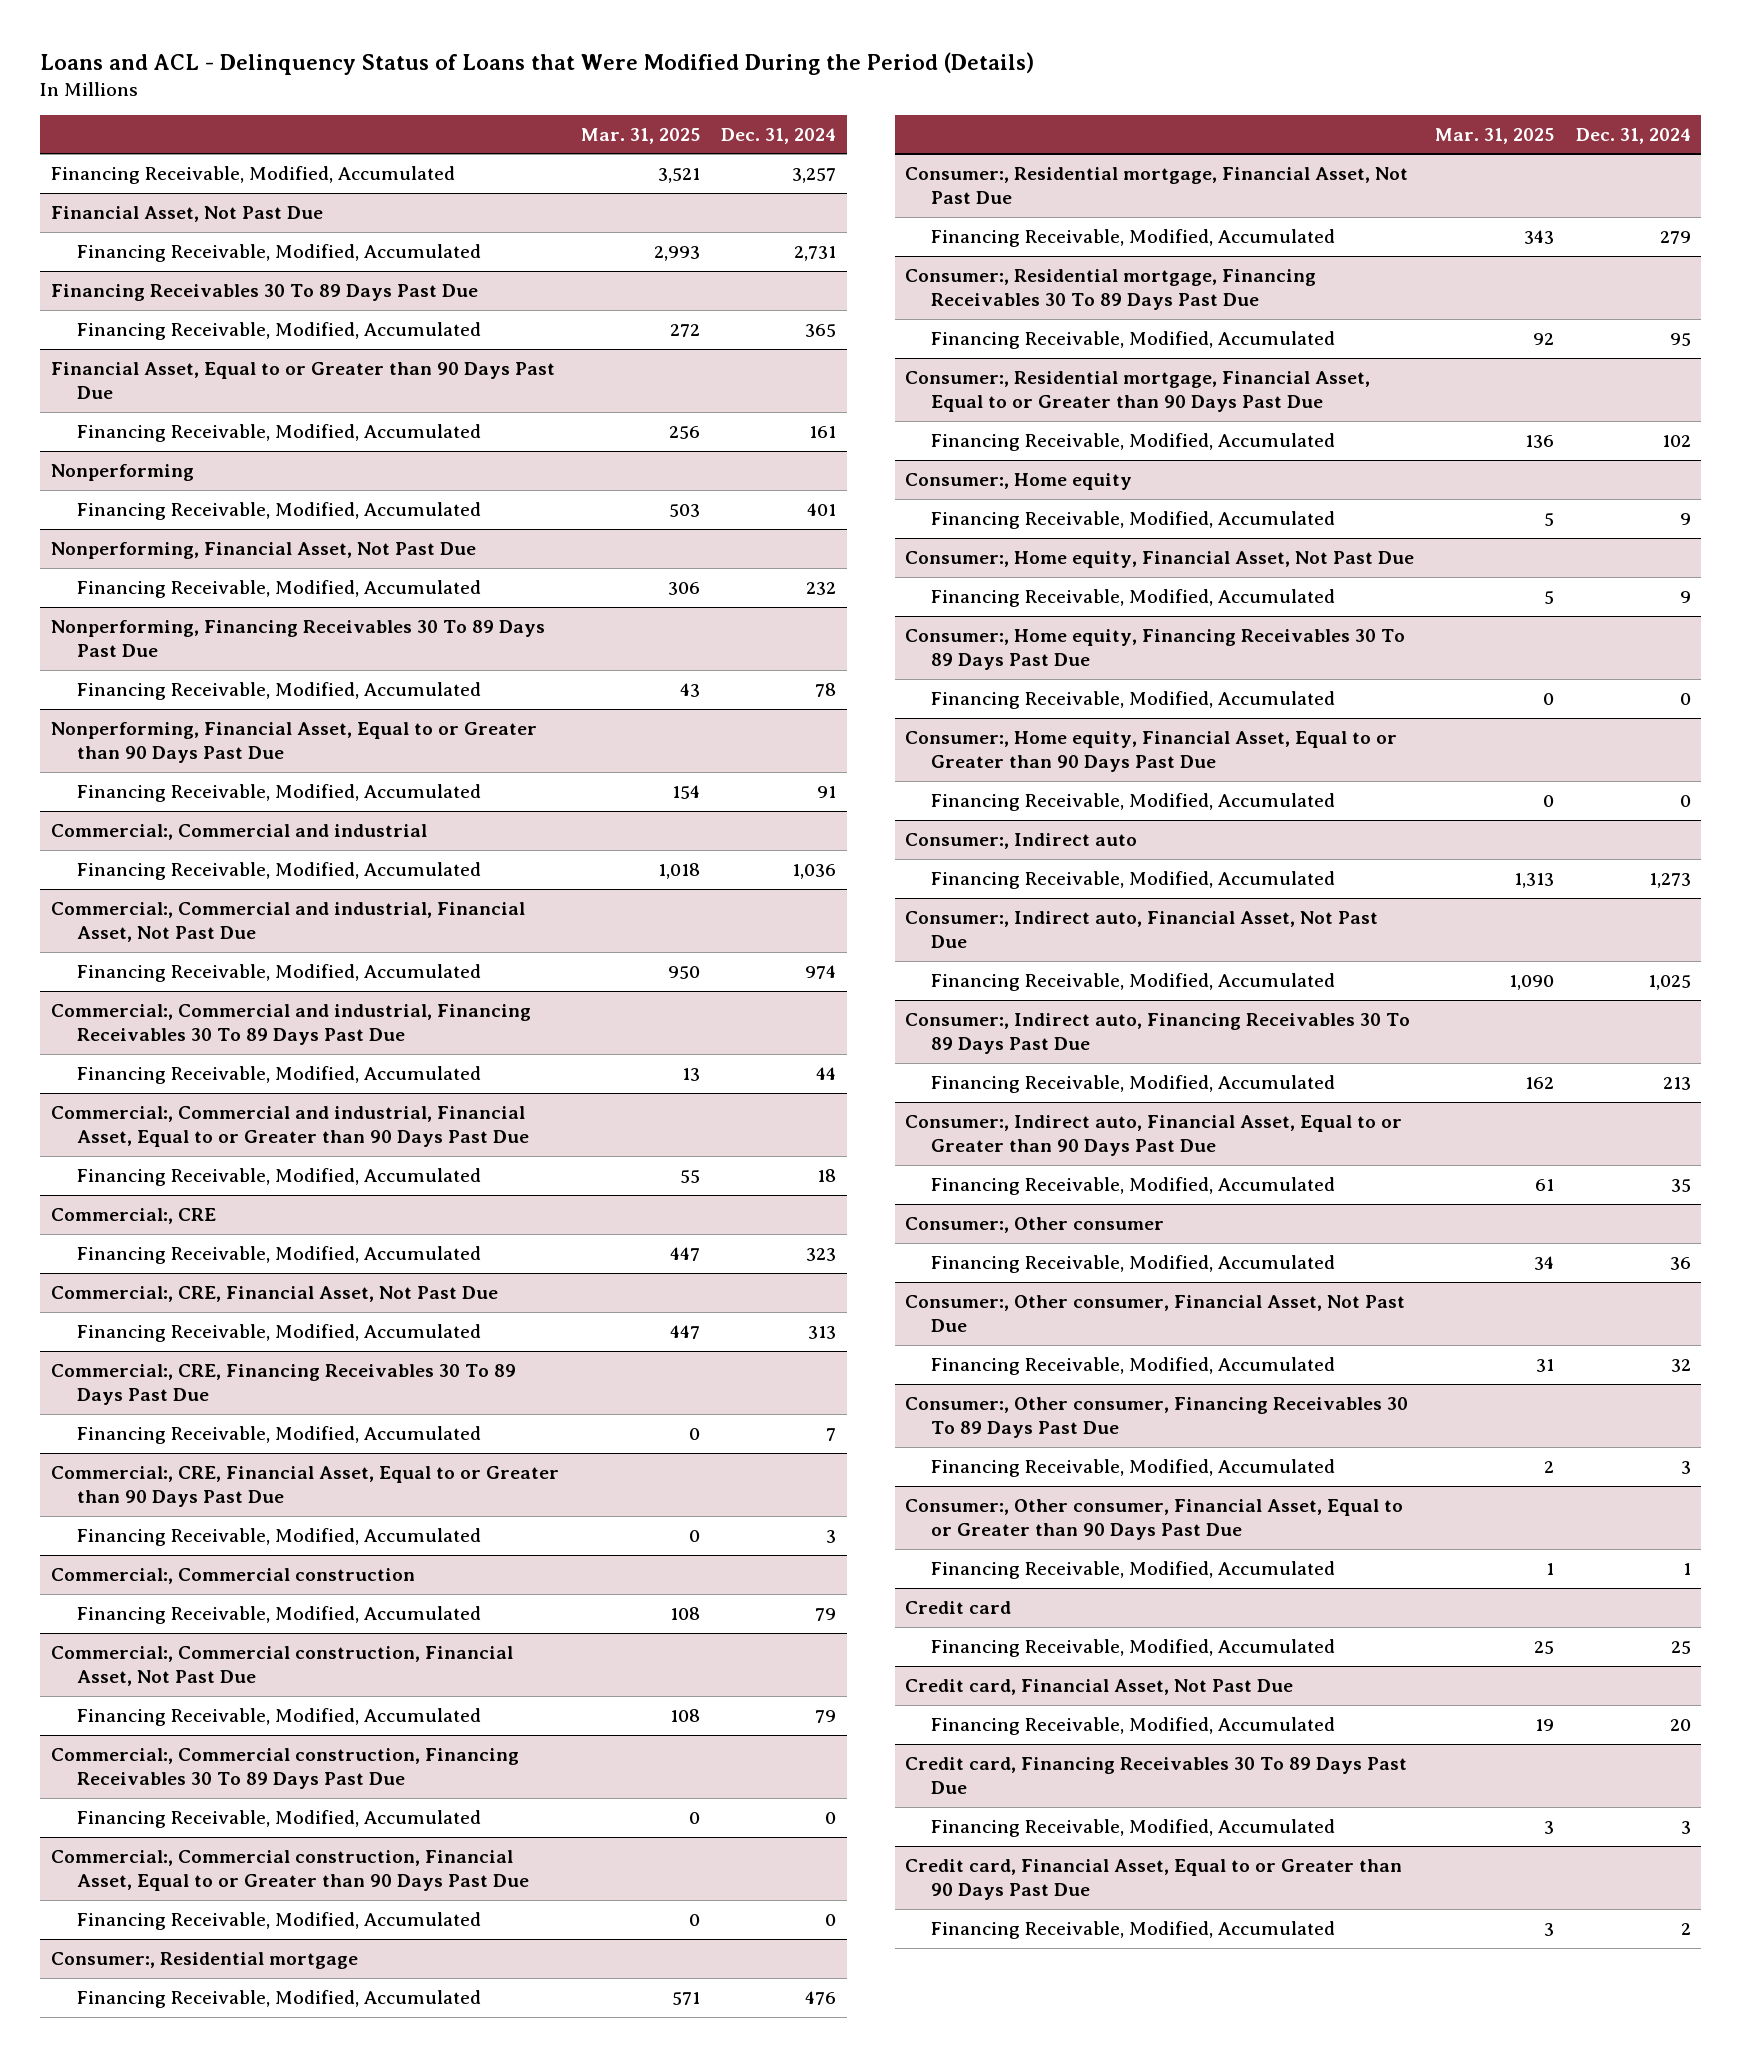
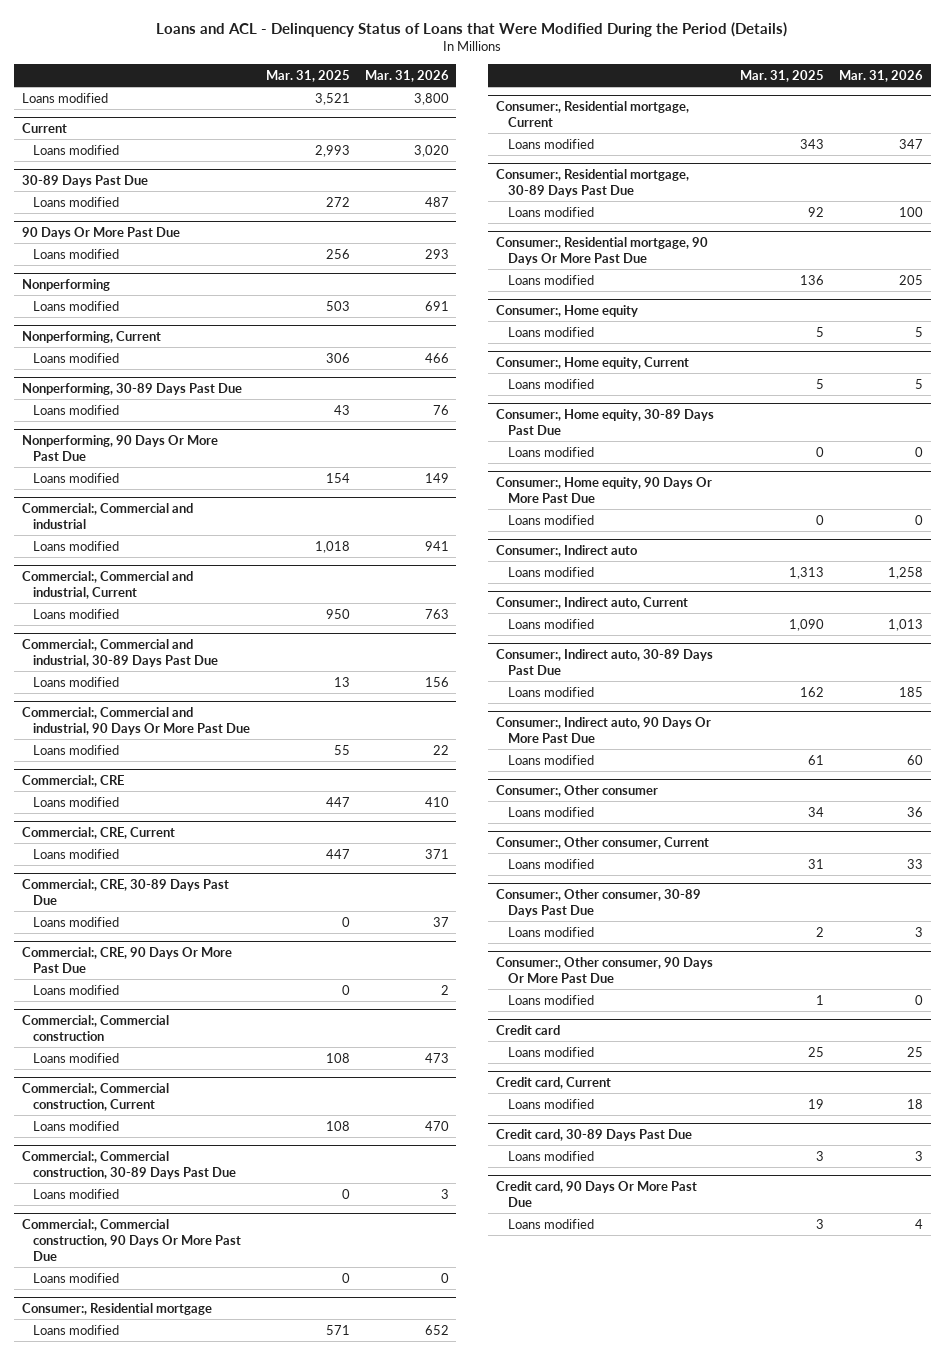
- | Mar. 31, 2025 | Dec. 31, 2024
+ | Mar. 31, 2025 | Mar. 31, 2026
- Financing Receivable, Modified, Accumulated | 3,521 | 3,257
- Financial Asset, Not Past Due
- Financing Receivable, Modified, Accumulated | 2,993 | 2,731
- Financing Receivables 30 To 89 Days Past Due
- Financing Receivable, Modified, Accumulated | 272 | 365
- Financial Asset, Equal to or Greater than 90 Days Past Due
- Financing Receivable, Modified, Accumulated | 256 | 161
+ Loans modified | 3,521 | 3,800
+ Current
+ Loans modified | 2,993 | 3,020
+ 30-89 Days Past Due
+ Loans modified | 272 | 487
+ 90 Days Or More Past Due
+ Loans modified | 256 | 293
@ Nonperforming
- Financing Receivable, Modified, Accumulated | 503 | 401
- Nonperforming, Financial Asset, Not Past Due
- Financing Receivable, Modified, Accumulated | 306 | 232
- Nonperforming, Financing Receivables 30 To 89 Days Past Due
- Financing Receivable, Modified, Accumulated | 43 | 78
- Nonperforming, Financial Asset, Equal to or Greater than 90 Days Past Due
- Financing Receivable, Modified, Accumulated | 154 | 91
@ Nonperforming
+ Loans modified | 503 | 691
+ Nonperforming, Current
+ Loans modified | 306 | 466
+ Nonperforming, 30-89 Days Past Due
+ Loans modified | 43 | 76
+ Nonperforming, 90 Days Or More Past Due
+ Loans modified | 154 | 149
@ Commercial:, Commercial and industrial
- Financing Receivable, Modified, Accumulated | 1,018 | 1,036
- Commercial:, Commercial and industrial, Financial Asset, Not Past Due
- Financing Receivable, Modified, Accumulated | 950 | 974
- Commercial:, Commercial and industrial, Financing Receivables 30 To 89 Days Past Due
- Financing Receivable, Modified, Accumulated | 13 | 44
- Commercial:, Commercial and industrial, Financial Asset, Equal to or Greater than 90 Days Past Due
- Financing Receivable, Modified, Accumulated | 55 | 18
@ Commercial:, Commercial and industrial
+ Loans modified | 1,018 | 941
+ Commercial:, Commercial and industrial, Current
+ Loans modified | 950 | 763
+ Commercial:, Commercial and industrial, 30-89 Days Past Due
+ Loans modified | 13 | 156
+ Commercial:, Commercial and industrial, 90 Days Or More Past Due
+ Loans modified | 55 | 22
@ Commercial:, CRE
- Financing Receivable, Modified, Accumulated | 447 | 323
- Commercial:, CRE, Financial Asset, Not Past Due
- Financing Receivable, Modified, Accumulated | 447 | 313
- Commercial:, CRE, Financing Receivables 30 To 89 Days Past Due
- Financing Receivable, Modified, Accumulated | 0 | 7
- Commercial:, CRE, Financial Asset, Equal to or Greater than 90 Days Past Due
- Financing Receivable, Modified, Accumulated | 0 | 3
@ Commercial:, CRE
+ Loans modified | 447 | 410
+ Commercial:, CRE, Current
+ Loans modified | 447 | 371
+ Commercial:, CRE, 30-89 Days Past Due
+ Loans modified | 0 | 37
+ Commercial:, CRE, 90 Days Or More Past Due
+ Loans modified | 0 | 2
@ Commercial:, Commercial construction
- Financing Receivable, Modified, Accumulated | 108 | 79
- Commercial:, Commercial construction, Financial Asset, Not Past Due
- Financing Receivable, Modified, Accumulated | 108 | 79
- Commercial:, Commercial construction, Financing Receivables 30 To 89 Days Past Due
- Financing Receivable, Modified, Accumulated | 0 | 0
- Commercial:, Commercial construction, Financial Asset, Equal to or Greater than 90 Days Past Due
- Financing Receivable, Modified, Accumulated | 0 | 0
@ Commercial:, Commercial construction
+ Loans modified | 108 | 473
+ Commercial:, Commercial construction, Current
+ Loans modified | 108 | 470
+ Commercial:, Commercial construction, 30-89 Days Past Due
+ Loans modified | 0 | 3
+ Commercial:, Commercial construction, 90 Days Or More Past Due
+ Loans modified | 0 | 0
@ Consumer:, Residential mortgage
- Financing Receivable, Modified, Accumulated | 571 | 476
- Consumer:, Residential mortgage, Financial Asset, Not Past Due
- Financing Receivable, Modified, Accumulated | 343 | 279
- Consumer:, Residential mortgage, Financing Receivables 30 To 89 Days Past Due
- Financing Receivable, Modified, Accumulated | 92 | 95
- Consumer:, Residential mortgage, Financial Asset, Equal to or Greater than 90 Days Past Due
- Financing Receivable, Modified, Accumulated | 136 | 102
@ Consumer:, Residential mortgage
+ Loans modified | 571 | 652
+ Consumer:, Residential mortgage, Current
+ Loans modified | 343 | 347
+ Consumer:, Residential mortgage, 30-89 Days Past Due
+ Loans modified | 92 | 100
+ Consumer:, Residential mortgage, 90 Days Or More Past Due
+ Loans modified | 136 | 205
@ Consumer:, Home equity
- Financing Receivable, Modified, Accumulated | 5 | 9
- Consumer:, Home equity, Financial Asset, Not Past Due
- Financing Receivable, Modified, Accumulated | 5 | 9
- Consumer:, Home equity, Financing Receivables 30 To 89 Days Past Due
- Financing Receivable, Modified, Accumulated | 0 | 0
- Consumer:, Home equity, Financial Asset, Equal to or Greater than 90 Days Past Due
- Financing Receivable, Modified, Accumulated | 0 | 0
@ Consumer:, Home equity
+ Loans modified | 5 | 5
+ Consumer:, Home equity, Current
+ Loans modified | 5 | 5
+ Consumer:, Home equity, 30-89 Days Past Due
+ Loans modified | 0 | 0
+ Consumer:, Home equity, 90 Days Or More Past Due
+ Loans modified | 0 | 0
@ Consumer:, Indirect auto
- Financing Receivable, Modified, Accumulated | 1,313 | 1,273
- Consumer:, Indirect auto, Financial Asset, Not Past Due
- Financing Receivable, Modified, Accumulated | 1,090 | 1,025
- Consumer:, Indirect auto, Financing Receivables 30 To 89 Days Past Due
- Financing Receivable, Modified, Accumulated | 162 | 213
- Consumer:, Indirect auto, Financial Asset, Equal to or Greater than 90 Days Past Due
- Financing Receivable, Modified, Accumulated | 61 | 35
@ Consumer:, Indirect auto
+ Loans modified | 1,313 | 1,258
+ Consumer:, Indirect auto, Current
+ Loans modified | 1,090 | 1,013
+ Consumer:, Indirect auto, 30-89 Days Past Due
+ Loans modified | 162 | 185
+ Consumer:, Indirect auto, 90 Days Or More Past Due
+ Loans modified | 61 | 60
@ Consumer:, Other consumer
- Financing Receivable, Modified, Accumulated | 34 | 36
- Consumer:, Other consumer, Financial Asset, Not Past Due
- Financing Receivable, Modified, Accumulated | 31 | 32
- Consumer:, Other consumer, Financing Receivables 30 To 89 Days Past Due
- Financing Receivable, Modified, Accumulated | 2 | 3
- Consumer:, Other consumer, Financial Asset, Equal to or Greater than 90 Days Past Due
- Financing Receivable, Modified, Accumulated | 1 | 1
@ Consumer:, Other consumer
+ Loans modified | 34 | 36
+ Consumer:, Other consumer, Current
+ Loans modified | 31 | 33
+ Consumer:, Other consumer, 30-89 Days Past Due
+ Loans modified | 2 | 3
+ Consumer:, Other consumer, 90 Days Or More Past Due
+ Loans modified | 1 | 0
@ Credit card
- Financing Receivable, Modified, Accumulated | 25 | 25
- Credit card, Financial Asset, Not Past Due
- Financing Receivable, Modified, Accumulated | 19 | 20
- Credit card, Financing Receivables 30 To 89 Days Past Due
- Financing Receivable, Modified, Accumulated | 3 | 3
- Credit card, Financial Asset, Equal to or Greater than 90 Days Past Due
- Financing Receivable, Modified, Accumulated | 3 | 2
@ Credit card
+ Loans modified | 25 | 25
+ Credit card, Current
+ Loans modified | 19 | 18
+ Credit card, 30-89 Days Past Due
+ Loans modified | 3 | 3
+ Credit card, 90 Days Or More Past Due
+ Loans modified | 3 | 4

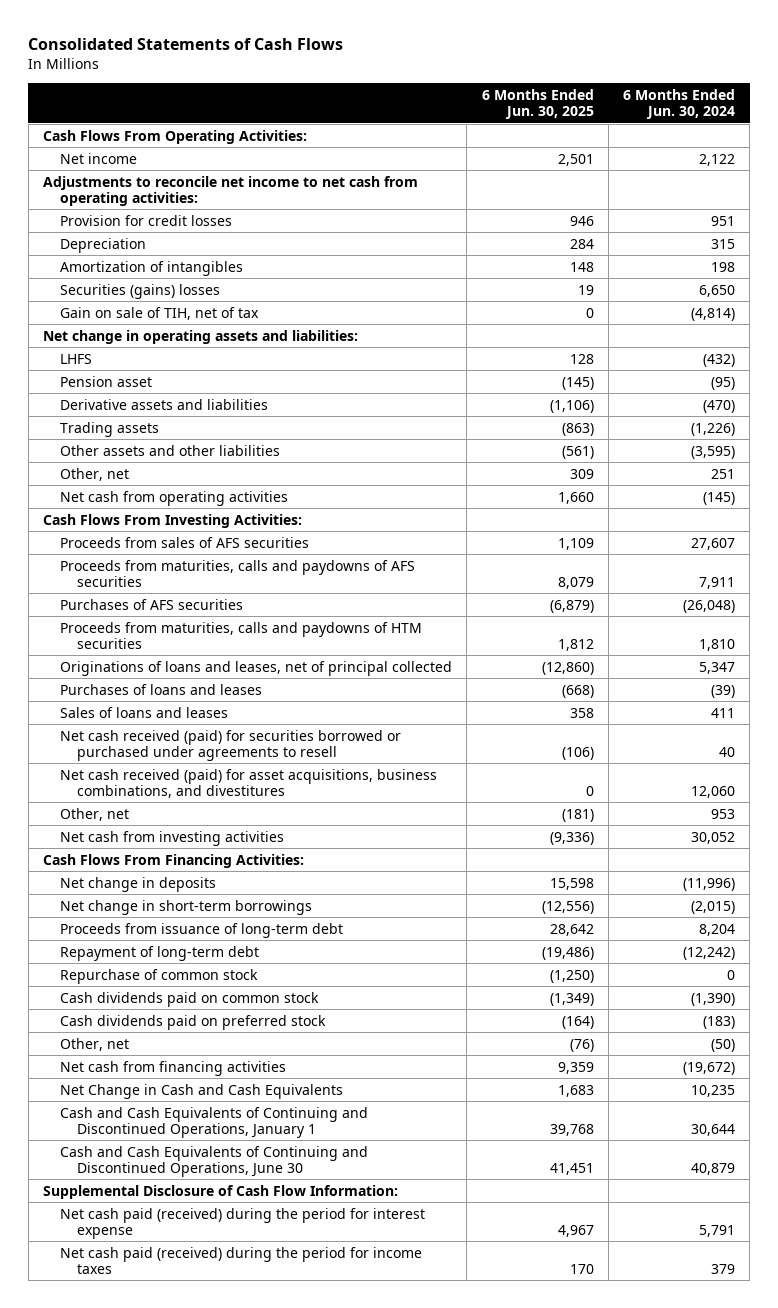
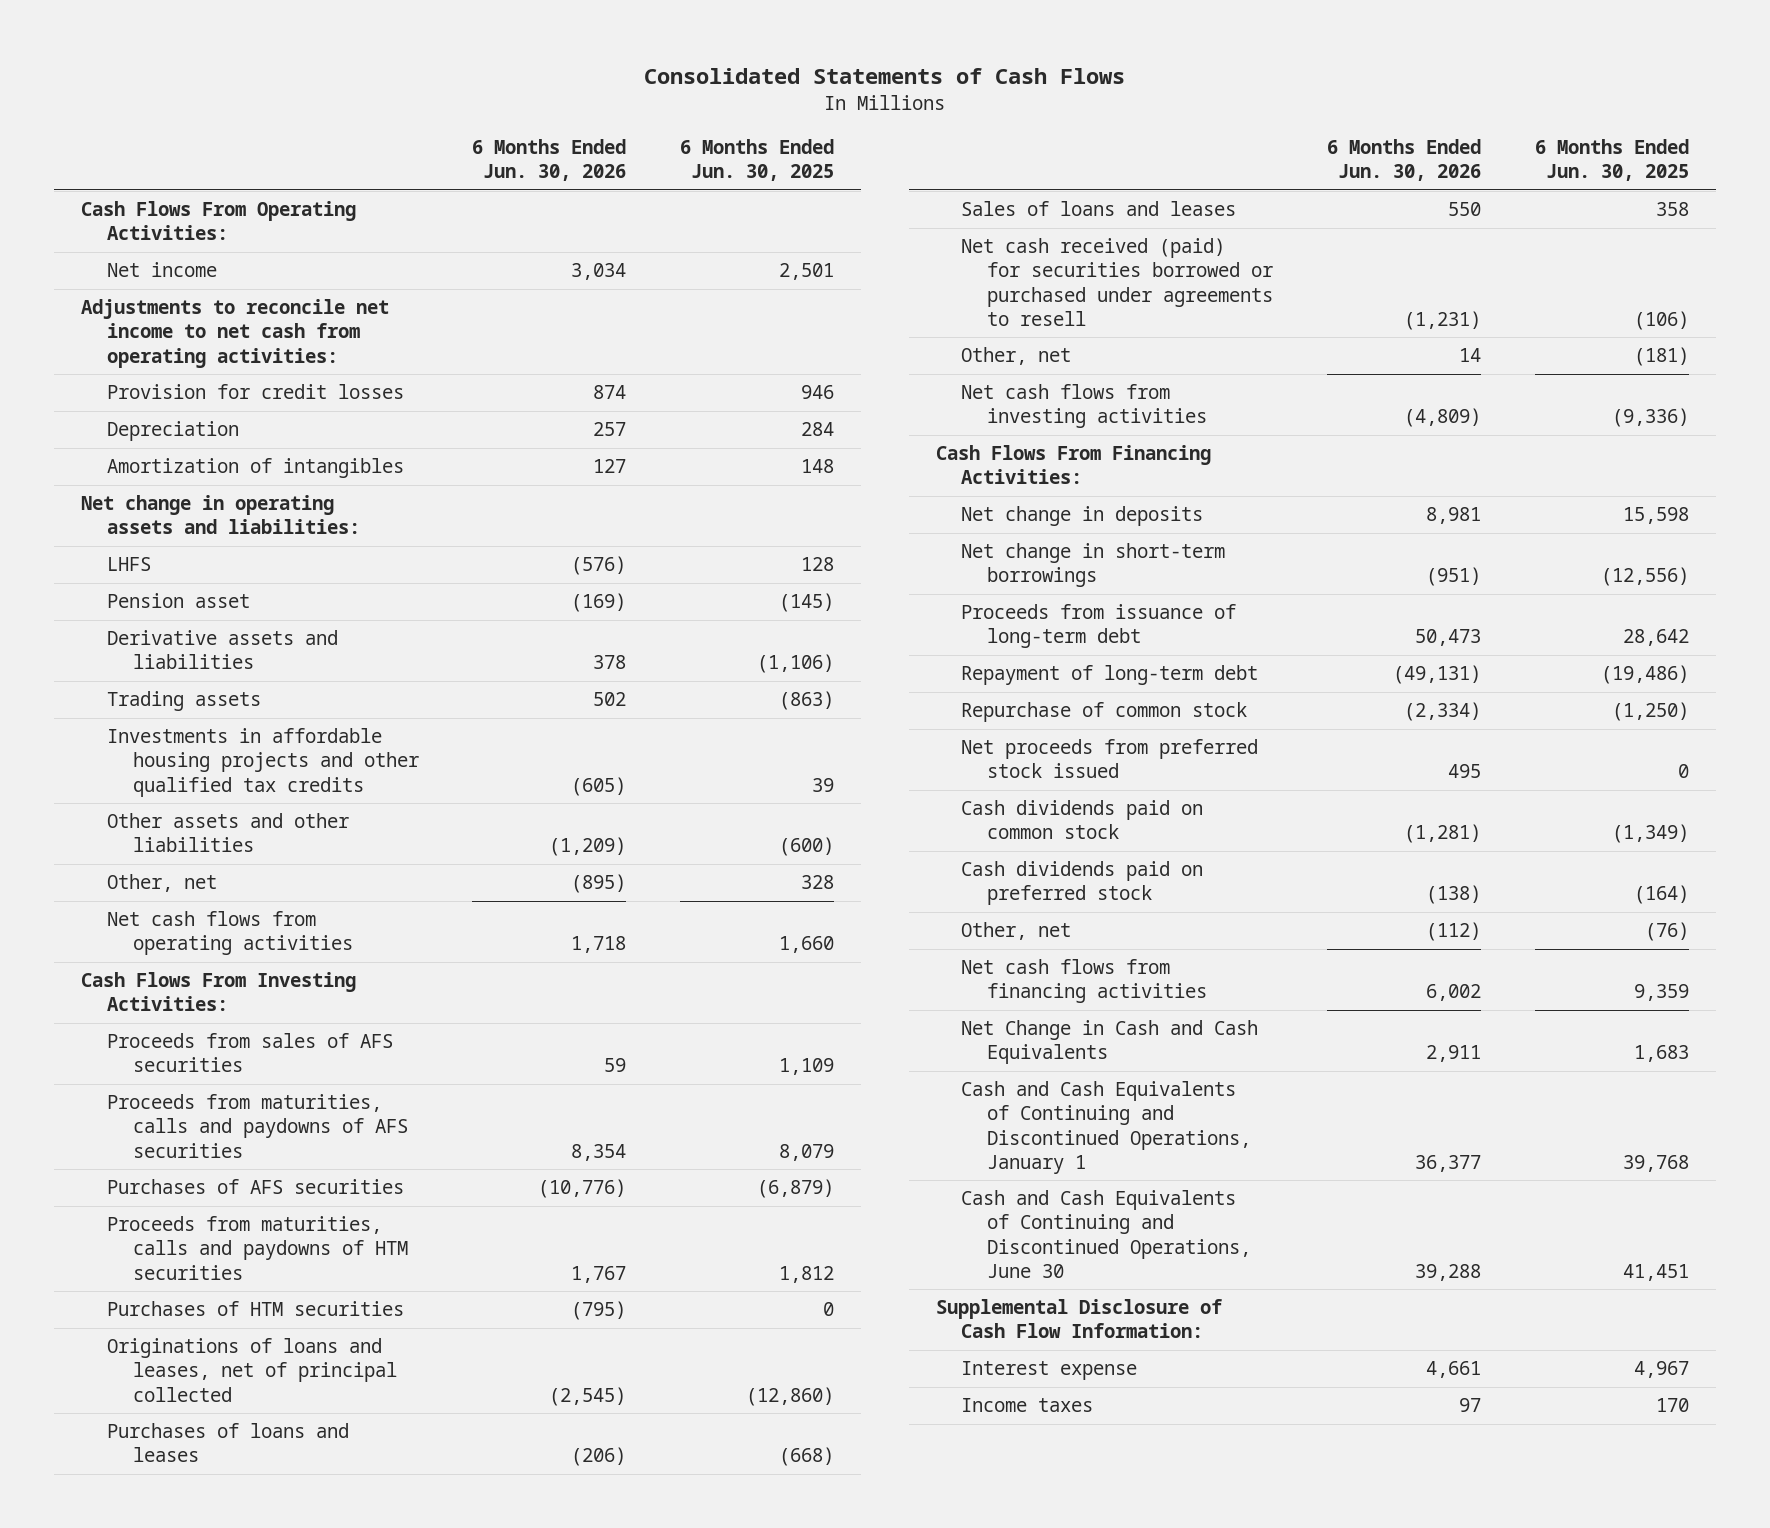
- | 6 Months Ended Jun. 30, 2025 | 6 Months Ended Jun. 30, 2024
+ | 6 Months Ended Jun. 30, 2026 | 6 Months Ended Jun. 30, 2025
- Securities (gains) losses | 19 | 6,650
- Gain on sale of TIH, net of tax | 0 | (4,814)
- Other assets and other liabilities | (561) | (3,595)
- Other, net | 309 | 251
- Net cash from operating activities | 1,660 | (145)
+ Investments in affordable housing projects and other qualified tax credits | (605) | 39
+ Other assets and other liabilities | (1,209) | (600)
+ Other, net | (895) | 328
+ Net cash flows from operating activities | 1,718 | 1,660
+ Purchases of HTM securities | (795) | 0
- Net cash received (paid) for asset acquisitions, business combinations, and divestitures | 0 | 12,060
- Net cash from investing activities | (9,336) | 30,052
+ Net cash flows from investing activities | (4,809) | (9,336)
+ Net proceeds from preferred stock issued | 495 | 0
- Net cash from financing activities | 9,359 | (19,672)
+ Net cash flows from financing activities | 6,002 | 9,359
- Net cash paid (received) during the period for interest expense | 4,967 | 5,791
- Net cash paid (received) during the period for income taxes | 170 | 379
+ Interest expense | 4,661 | 4,967
+ Income taxes | 97 | 170

